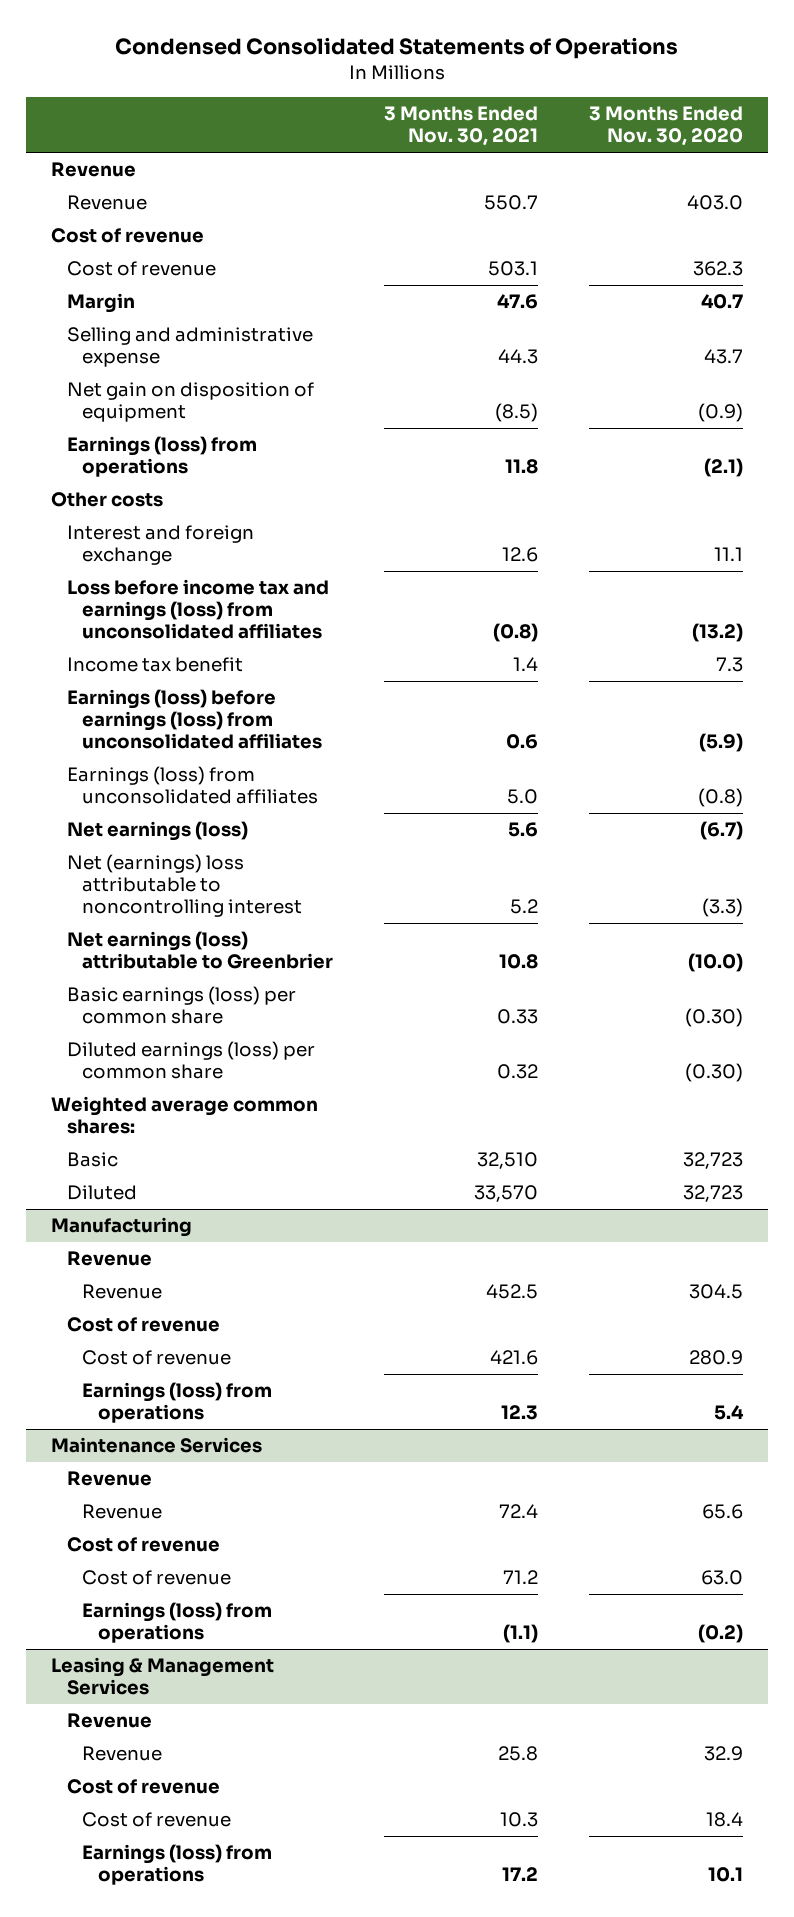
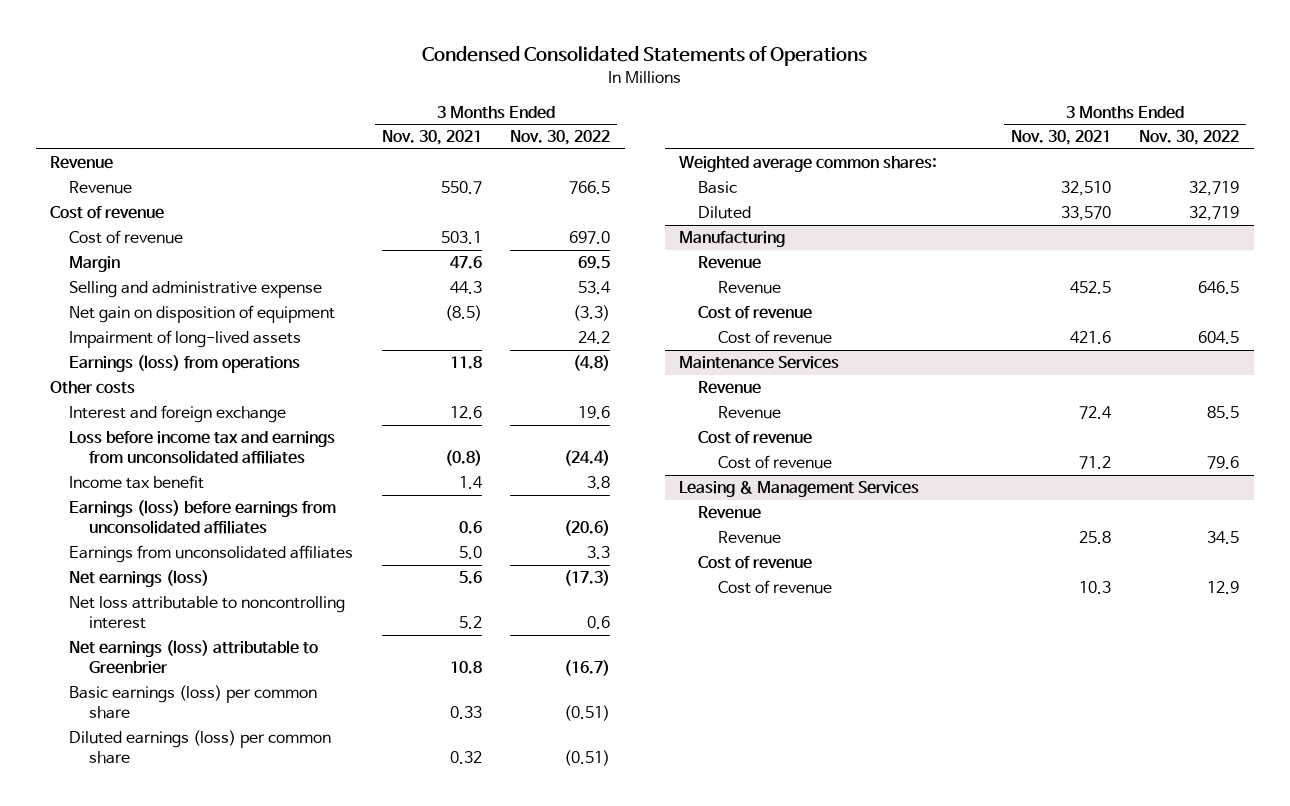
- | 3 Months Ended Nov. 30, 2021 | 3 Months Ended Nov. 30, 2020
+ | 3 Months Ended Nov. 30, 2021 | 3 Months Ended Nov. 30, 2022
+ Impairment of long-lived assets | | 24.2
- Loss before income tax and earnings (loss) from unconsolidated affiliates | (0.8) | (13.2)
+ Loss before income tax and earnings from unconsolidated affiliates | (0.8) | (24.4)
- Earnings (loss) before earnings (loss) from unconsolidated affiliates | 0.6 | (5.9)
- Earnings (loss) from unconsolidated affiliates | 5.0 | (0.8)
+ Earnings (loss) before earnings from unconsolidated affiliates | 0.6 | (20.6)
+ Earnings from unconsolidated affiliates | 5.0 | 3.3
- Net (earnings) loss attributable to noncontrolling interest | 5.2 | (3.3)
+ Net loss attributable to noncontrolling interest | 5.2 | 0.6
@ Manufacturing
- Earnings (loss) from operations | 12.3 | 5.4
@ Maintenance Services
- Earnings (loss) from operations | (1.1) | (0.2)
@ Leasing & Management Services
- Earnings (loss) from operations | 17.2 | 10.1

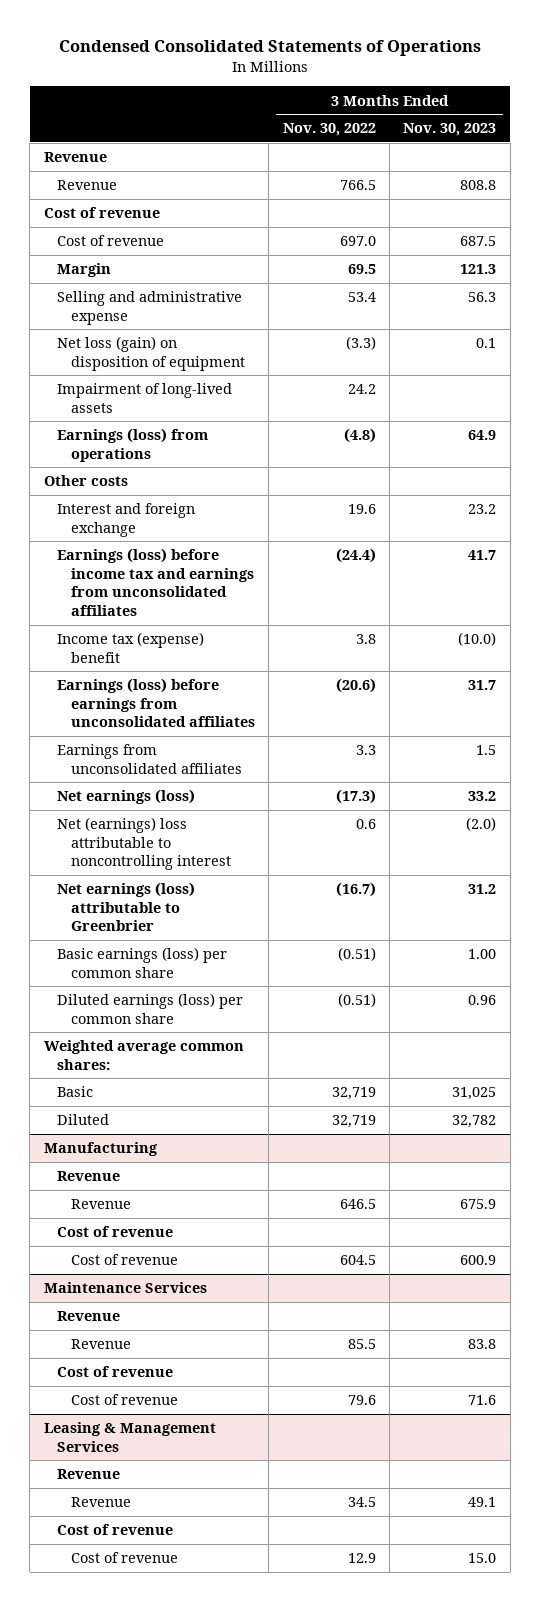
- | 3 Months Ended Nov. 30, 2021 | 3 Months Ended Nov. 30, 2022
+ | 3 Months Ended Nov. 30, 2022 | 3 Months Ended Nov. 30, 2023
- Net gain on disposition of equipment | (8.5) | (3.3)
+ Net loss (gain) on disposition of equipment | (3.3) | 0.1
- Loss before income tax and earnings from unconsolidated affiliates | (0.8) | (24.4)
- Income tax benefit | 1.4 | 3.8
+ Earnings (loss) before income tax and earnings from unconsolidated affiliates | (24.4) | 41.7
+ Income tax (expense) benefit | 3.8 | (10.0)
- Net loss attributable to noncontrolling interest | 5.2 | 0.6
+ Net (earnings) loss attributable to noncontrolling interest | 0.6 | (2.0)

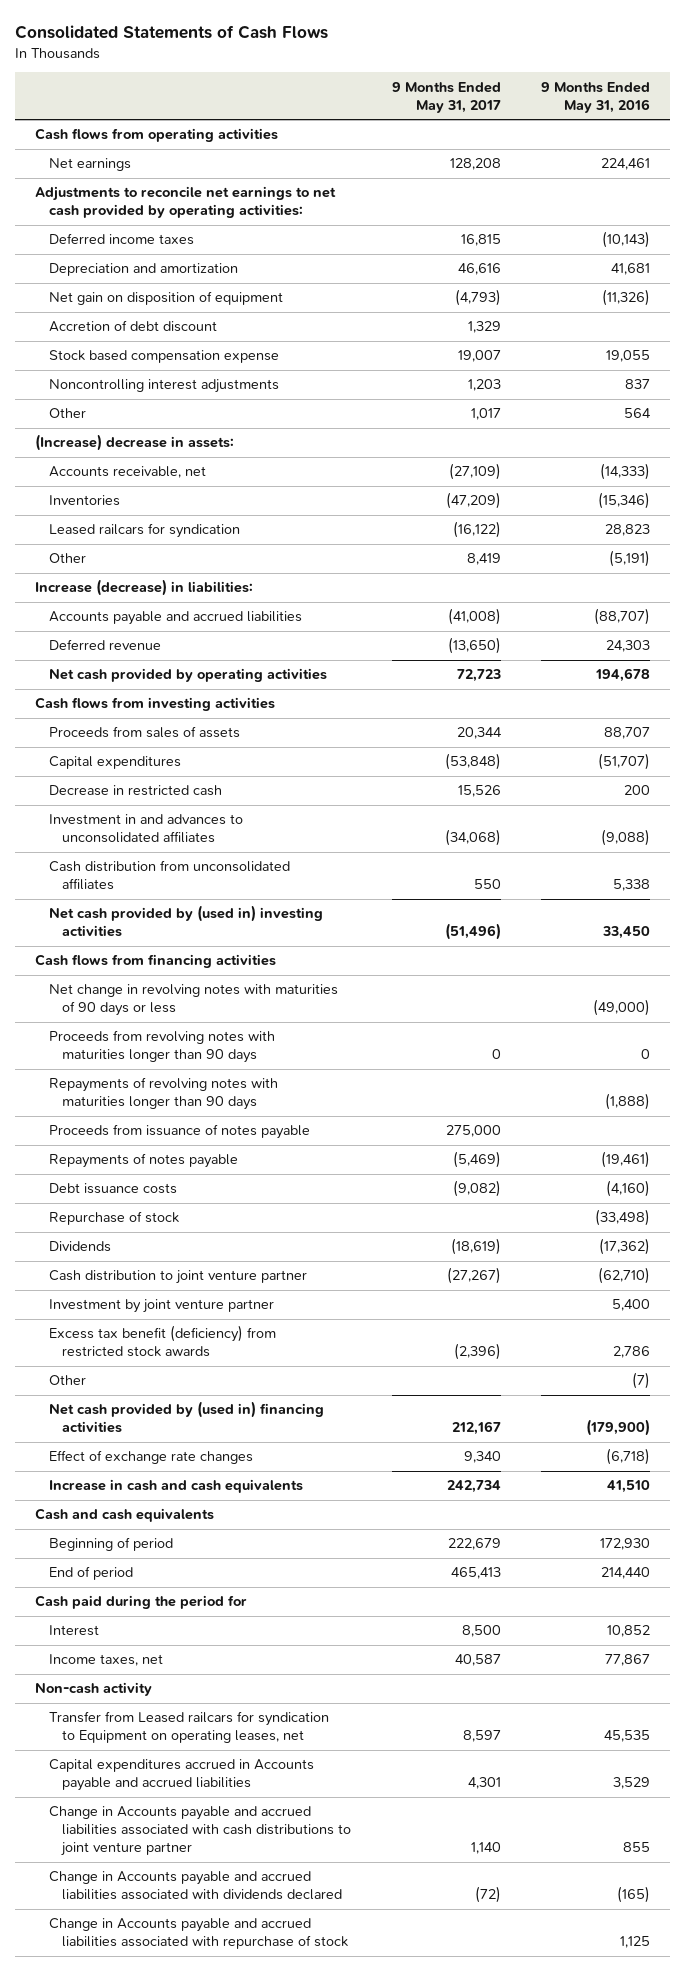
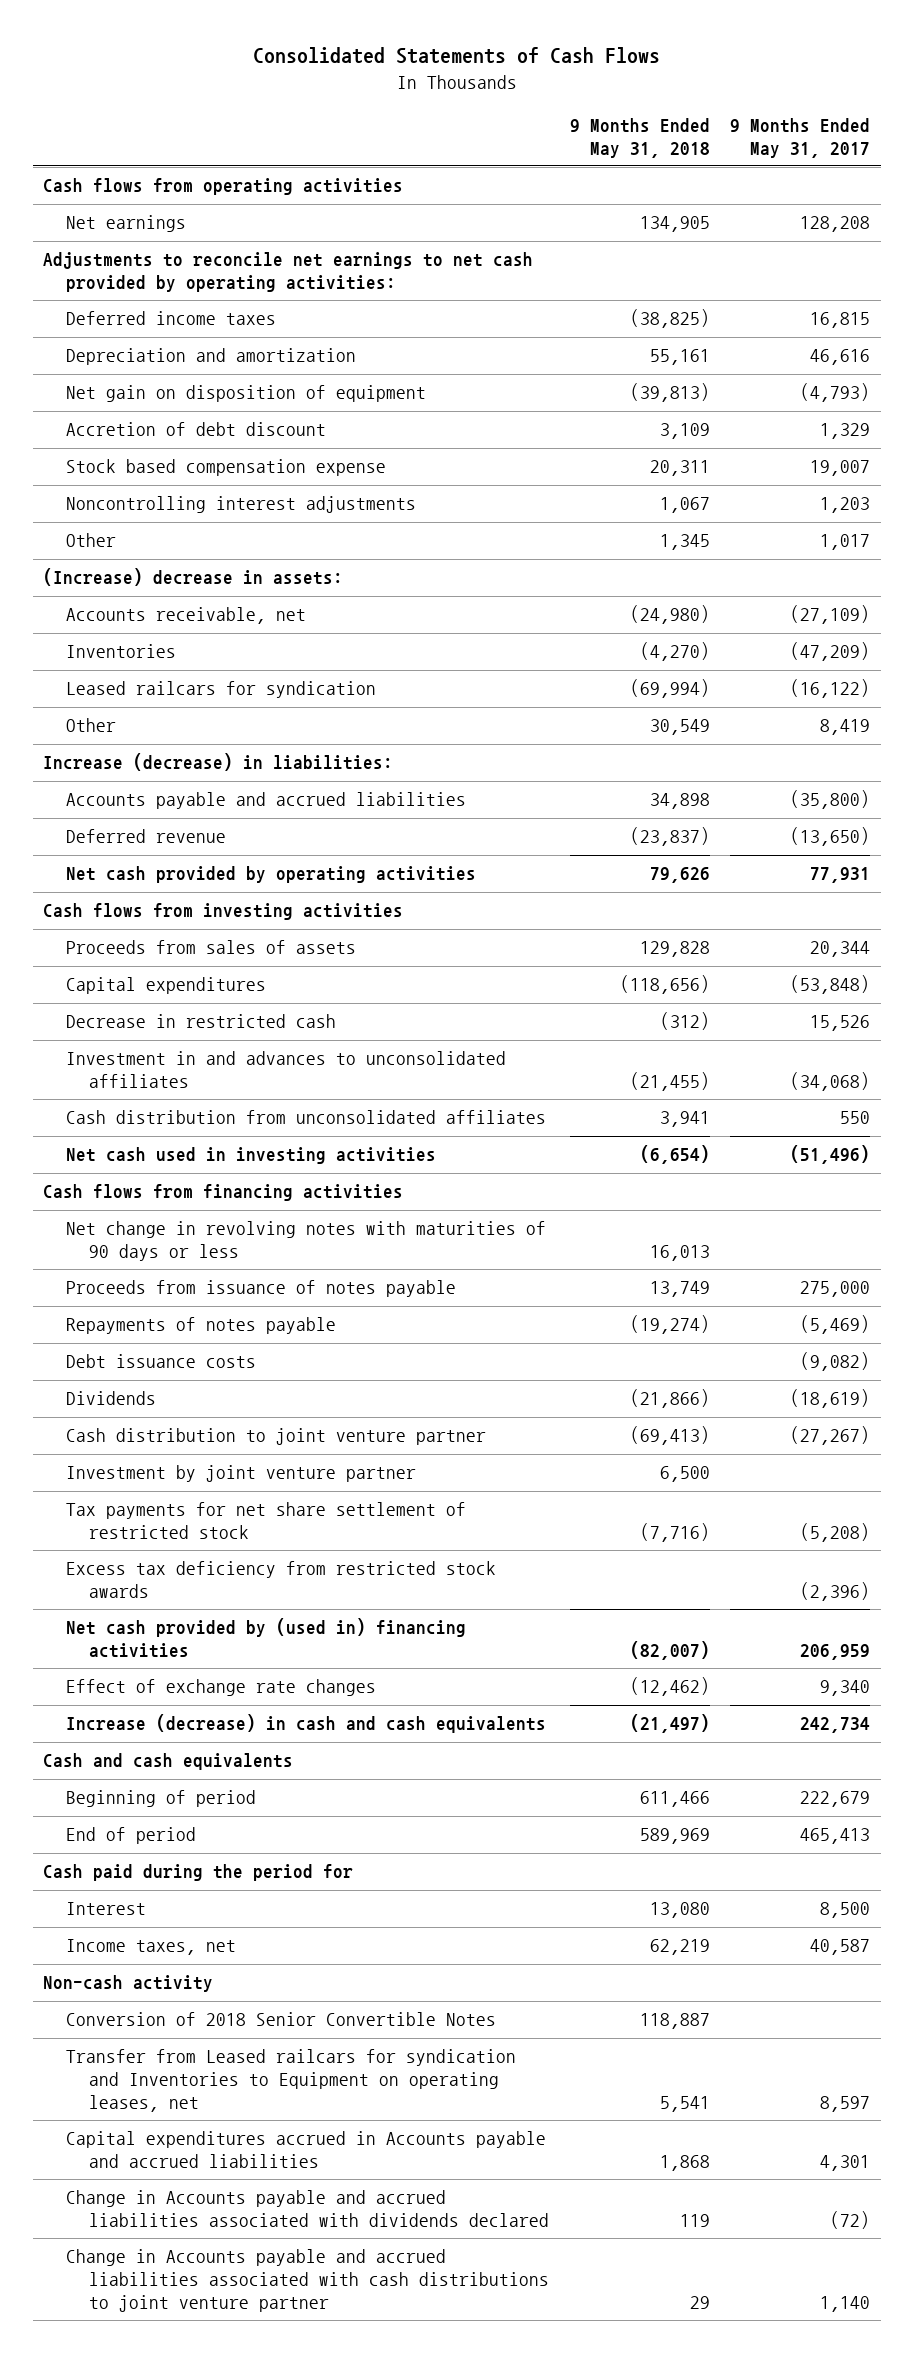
- | 9 Months Ended May 31, 2017 | 9 Months Ended May 31, 2016
+ | 9 Months Ended May 31, 2018 | 9 Months Ended May 31, 2017
- Accounts payable and accrued liabilities | (41,008) | (88,707)
+ Accounts payable and accrued liabilities | 34,898 | (35,800)
- Net cash provided by operating activities | 72,723 | 194,678
+ Net cash provided by operating activities | 79,626 | 77,931
- Net cash provided by (used in) investing activities | (51,496) | 33,450
+ Net cash used in investing activities | (6,654) | (51,496)
- Proceeds from revolving notes with maturities longer than 90 days | 0 | 0
- Repayments of revolving notes with maturities longer than 90 days | | (1,888)
- Repurchase of stock | | (33,498)
- Excess tax benefit (deficiency) from restricted stock awards | (2,396) | 2,786
- Other | | (7)
- Net cash provided by (used in) financing activities | 212,167 | (179,900)
+ Tax payments for net share settlement of restricted stock | (7,716) | (5,208)
+ Excess tax deficiency from restricted stock awards | | (2,396)
+ Net cash provided by (used in) financing activities | (82,007) | 206,959
- Increase in cash and cash equivalents | 242,734 | 41,510
+ Increase (decrease) in cash and cash equivalents | (21,497) | 242,734
- Transfer from Leased railcars for syndication to Equipment on operating leases, net | 8,597 | 45,535
+ Conversion of 2018 Senior Convertible Notes | 118,887 |
+ Transfer from Leased railcars for syndication and Inventories to Equipment on operating leases, net | 5,541 | 8,597
- Change in Accounts payable and accrued liabilities associated with repurchase of stock | | 1,125
moved down: Change in Accounts payable and accrued liabilities associated with cash distributions to joint venture partner | 29 | 1,140

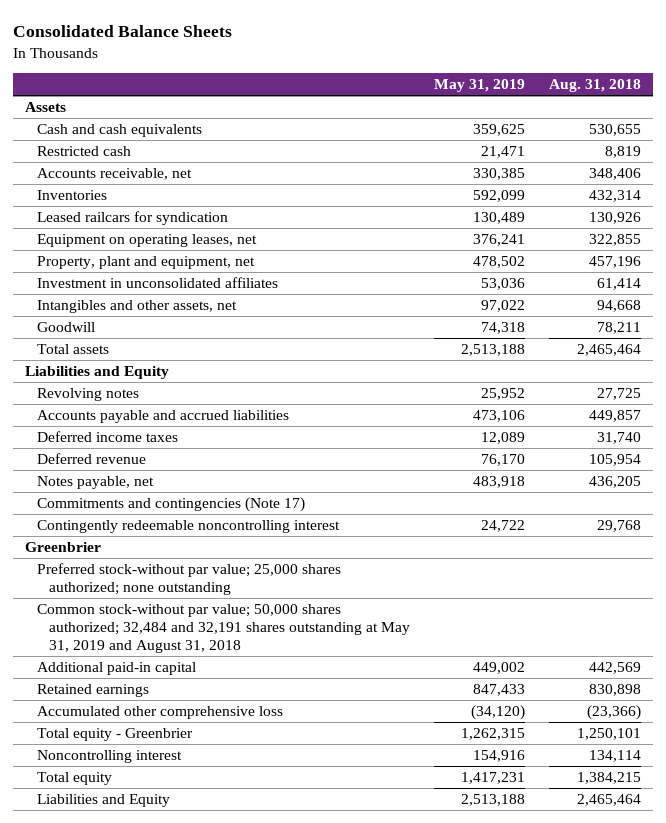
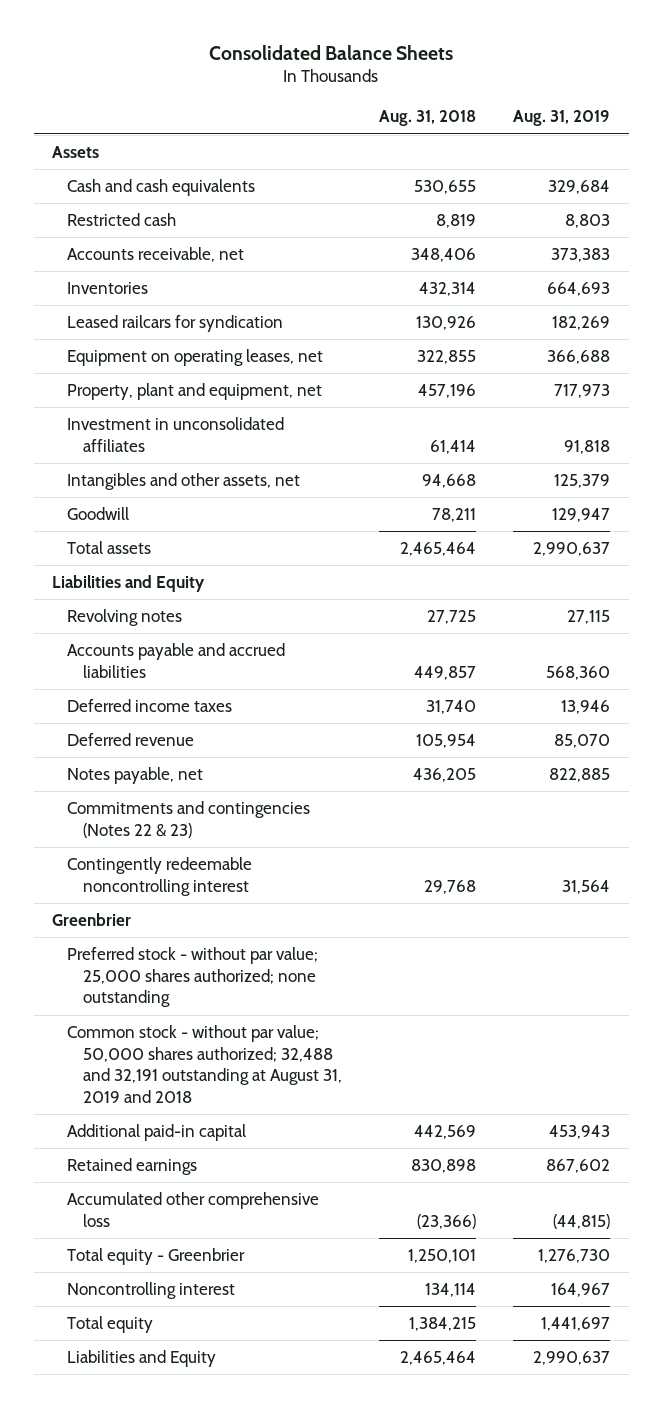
- | May 31, 2019 | Aug. 31, 2018
+ | Aug. 31, 2018 | Aug. 31, 2019
- Commitments and contingencies (Note 17)
+ Commitments and contingencies (Notes 22 & 23)
- Preferred stock-without par value; 25,000 shares authorized; none outstanding
- Common stock-without par value; 50,000 shares authorized; 32,484 and 32,191 shares outstanding at May 31, 2019 and August 31, 2018
+ Preferred stock - without par value; 25,000 shares authorized; none outstanding
+ Common stock - without par value; 50,000 shares authorized; 32,488 and 32,191 outstanding at August 31, 2019 and 2018

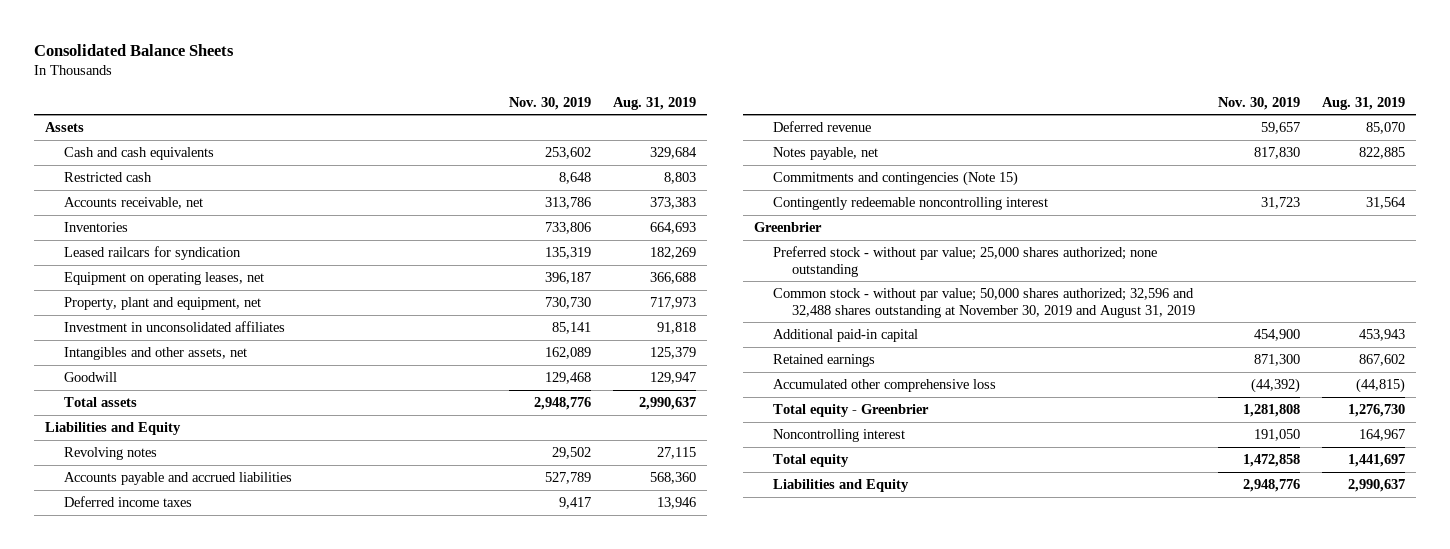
- | Aug. 31, 2018 | Aug. 31, 2019
+ | Nov. 30, 2019 | Aug. 31, 2019
- Commitments and contingencies (Notes 22 & 23)
+ Commitments and contingencies (Note 15)
- Common stock - without par value; 50,000 shares authorized; 32,488 and 32,191 outstanding at August 31, 2019 and 2018
+ Common stock - without par value; 50,000 shares authorized; 32,596 and 32,488 shares outstanding at November 30, 2019 and August 31, 2019

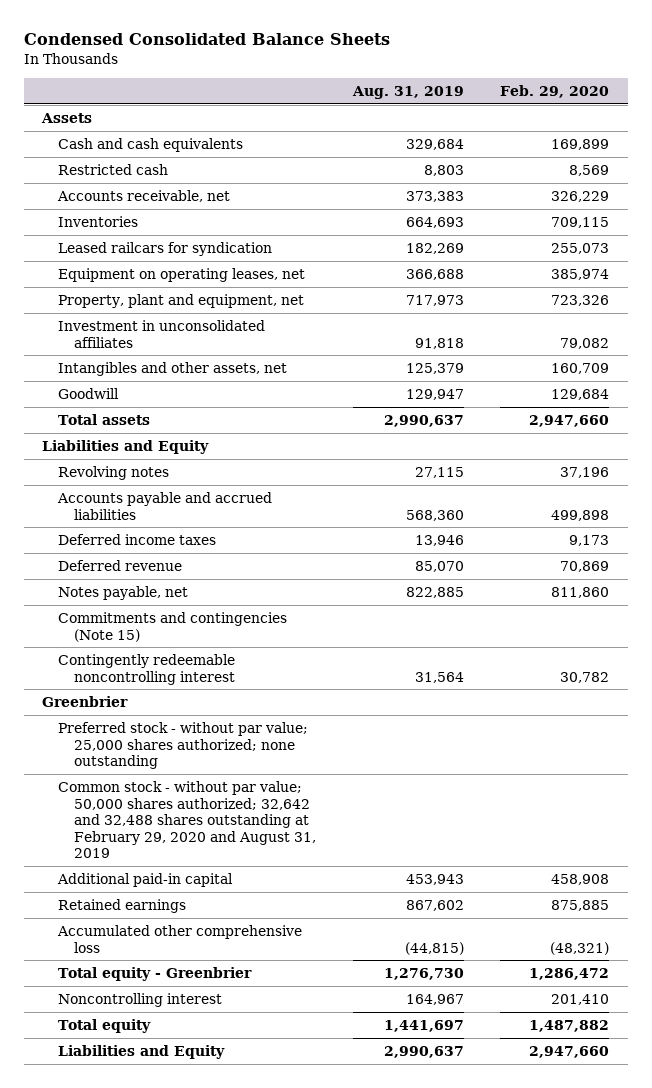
- Consolidated Balance Sheets
+ Condensed Consolidated Balance Sheets
- | Nov. 30, 2019 | Aug. 31, 2019
+ | Aug. 31, 2019 | Feb. 29, 2020
- Common stock - without par value; 50,000 shares authorized; 32,596 and 32,488 shares outstanding at November 30, 2019 and August 31, 2019
+ Common stock - without par value; 50,000 shares authorized; 32,642 and 32,488 shares outstanding at February 29, 2020 and August 31, 2019

